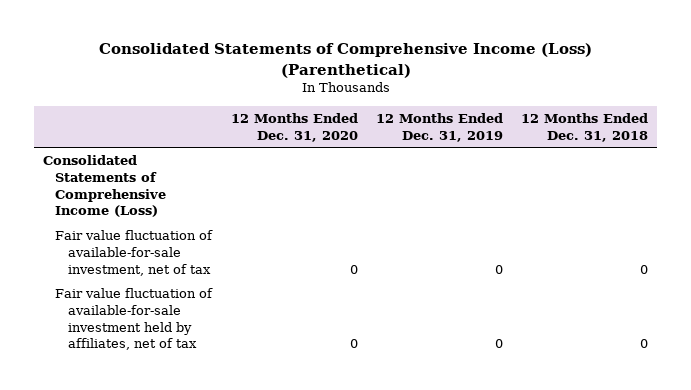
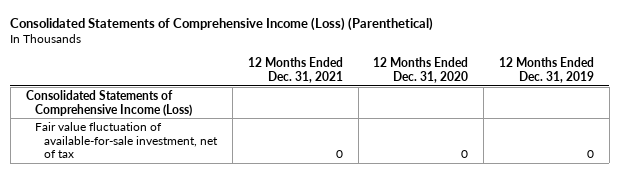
- | 12 Months Ended Dec. 31, 2020 | 12 Months Ended Dec. 31, 2019 | 12 Months Ended Dec. 31, 2018
+ | 12 Months Ended Dec. 31, 2021 | 12 Months Ended Dec. 31, 2020 | 12 Months Ended Dec. 31, 2019
- Fair value fluctuation of available-for-sale investment held by affiliates, net of tax | 0 | 0 | 0

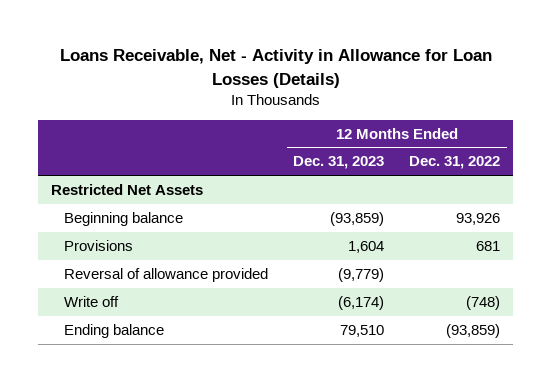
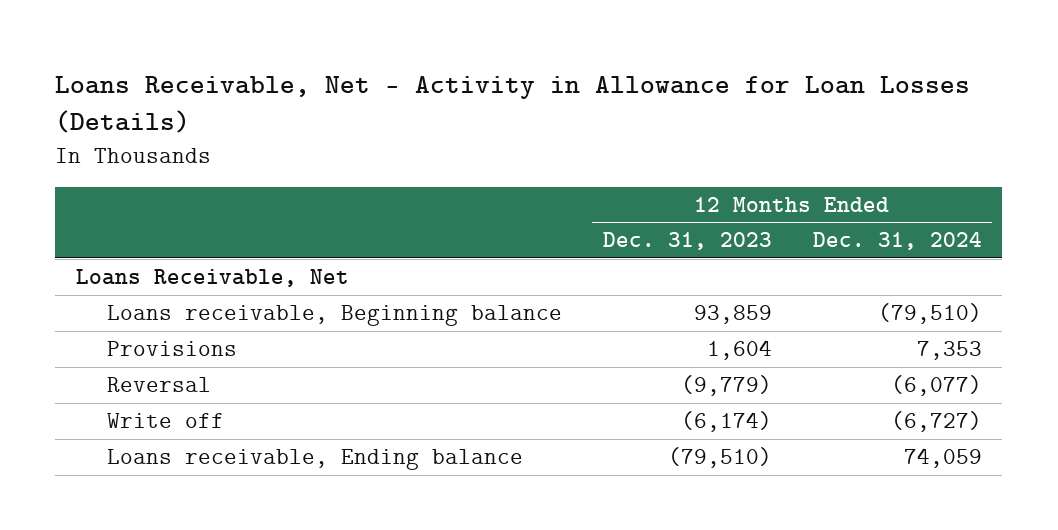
- | 12 Months Ended Dec. 31, 2023 | 12 Months Ended Dec. 31, 2022
+ | 12 Months Ended Dec. 31, 2023 | 12 Months Ended Dec. 31, 2024
- Restricted Net Assets
- Beginning balance | (93,859) | 93,926
+ Loans Receivable, Net
+ Loans receivable, Beginning balance | 93,859 | (79,510)
- Reversal of allowance provided | (9,779) |
+ Reversal | (9,779) | (6,077)
- Ending balance | 79,510 | (93,859)
+ Loans receivable, Ending balance | (79,510) | 74,059

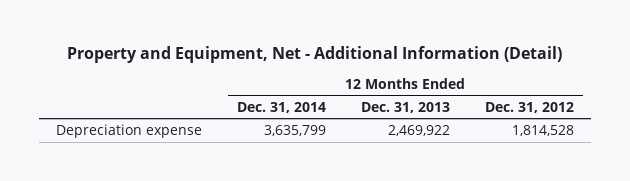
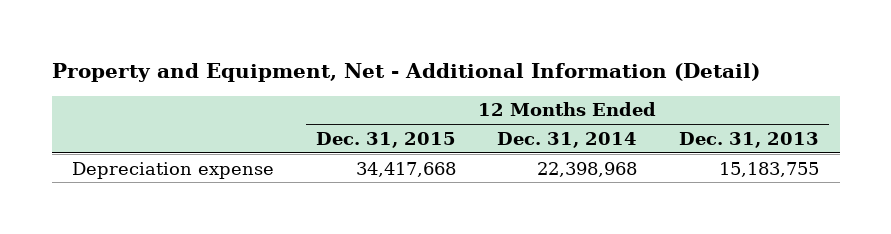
- | 12 Months Ended Dec. 31, 2014 | 12 Months Ended Dec. 31, 2013 | 12 Months Ended Dec. 31, 2012
+ | 12 Months Ended Dec. 31, 2015 | 12 Months Ended Dec. 31, 2014 | 12 Months Ended Dec. 31, 2013
- Depreciation expense | 3,635,799 | 2,469,922 | 1,814,528
+ Depreciation expense | 34,417,668 | 22,398,968 | 15,183,755

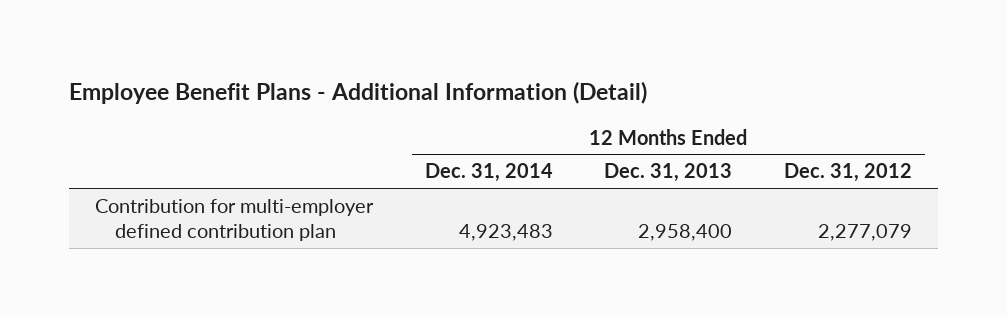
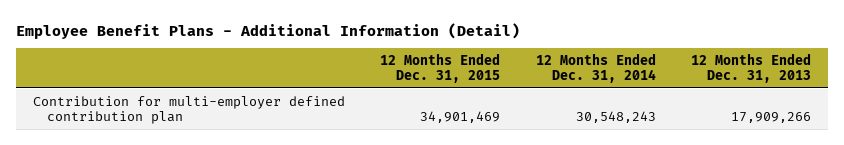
- | 12 Months Ended Dec. 31, 2014 | 12 Months Ended Dec. 31, 2013 | 12 Months Ended Dec. 31, 2012
+ | 12 Months Ended Dec. 31, 2015 | 12 Months Ended Dec. 31, 2014 | 12 Months Ended Dec. 31, 2013
- Contribution for multi-employer defined contribution plan | 4,923,483 | 2,958,400 | 2,277,079
+ Contribution for multi-employer defined contribution plan | 34,901,469 | 30,548,243 | 17,909,266

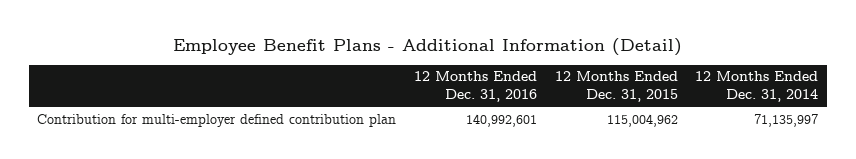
- | 12 Months Ended Dec. 31, 2015 | 12 Months Ended Dec. 31, 2014 | 12 Months Ended Dec. 31, 2013
+ | 12 Months Ended Dec. 31, 2016 | 12 Months Ended Dec. 31, 2015 | 12 Months Ended Dec. 31, 2014
- Contribution for multi-employer defined contribution plan | 34,901,469 | 30,548,243 | 17,909,266
+ Contribution for multi-employer defined contribution plan | 140,992,601 | 115,004,962 | 71,135,997

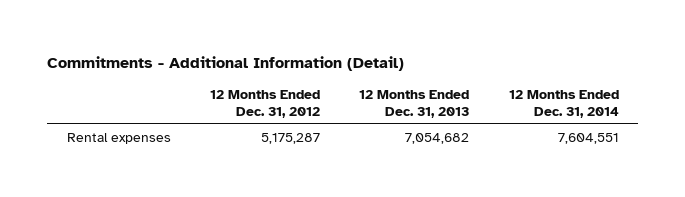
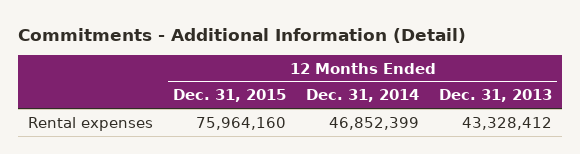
- | 12 Months Ended Dec. 31, 2012 | 12 Months Ended Dec. 31, 2013 | 12 Months Ended Dec. 31, 2014
+ | 12 Months Ended Dec. 31, 2015 | 12 Months Ended Dec. 31, 2014 | 12 Months Ended Dec. 31, 2013
- Rental expenses | 5,175,287 | 7,054,682 | 7,604,551
+ Rental expenses | 75,964,160 | 46,852,399 | 43,328,412

